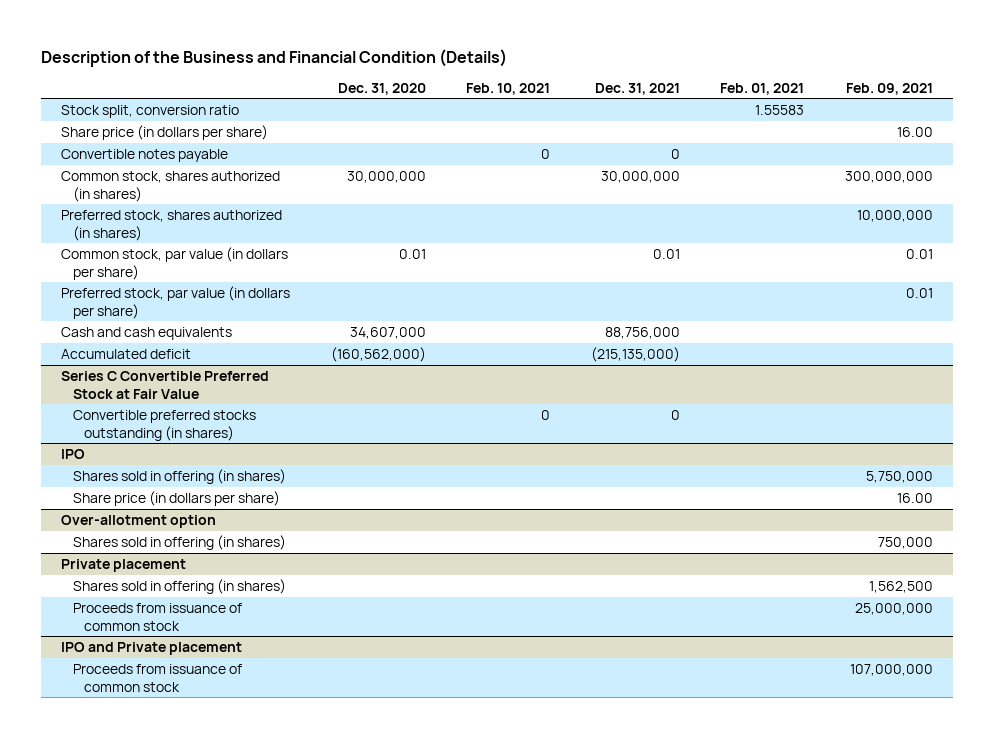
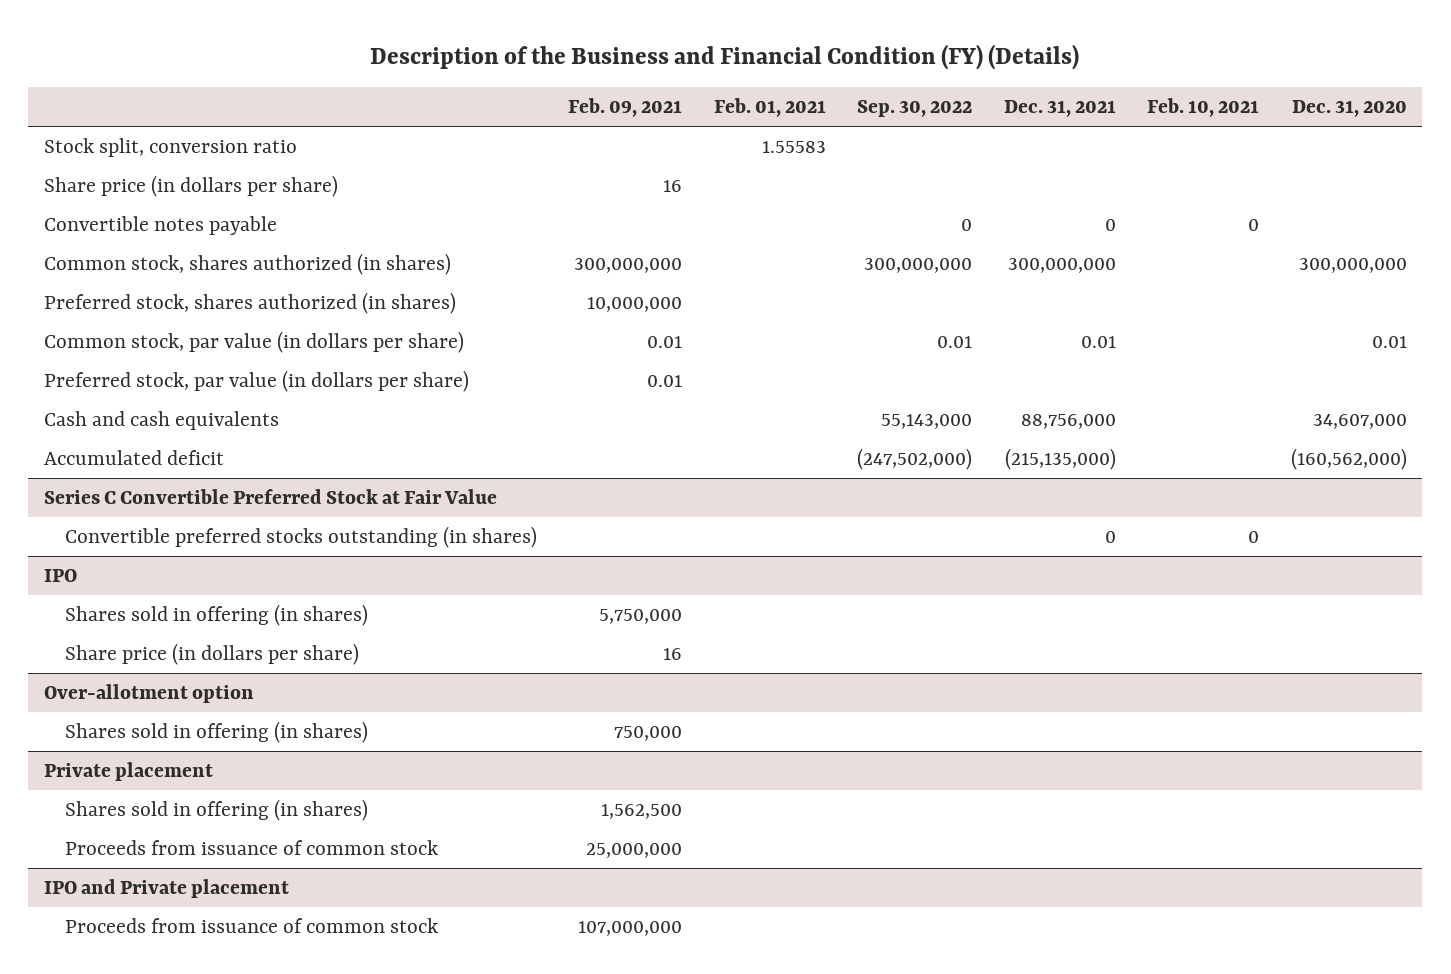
- Description of the Business and Financial Condition (Details)
+ Description of the Business and Financial Condition (FY) (Details)
- | Dec. 31, 2020 | Feb. 10, 2021 | Dec. 31, 2021 | Feb. 01, 2021 | Feb. 09, 2021
+ | Feb. 09, 2021 | Feb. 01, 2021 | Sep. 30, 2022 | Dec. 31, 2021 | Feb. 10, 2021 | Dec. 31, 2020
- Share price (in dollars per share) | | | | | 16.00
+ Share price (in dollars per share) | 16 | | | | |
- Common stock, shares authorized (in shares) | 30,000,000 | | 30,000,000 | | 300,000,000
+ Common stock, shares authorized (in shares) | 300,000,000 | | 300,000,000 | 300,000,000 | | 300,000,000
@ IPO
- Share price (in dollars per share) | | | | | 16.00
+ Share price (in dollars per share) | 16 | | | | |

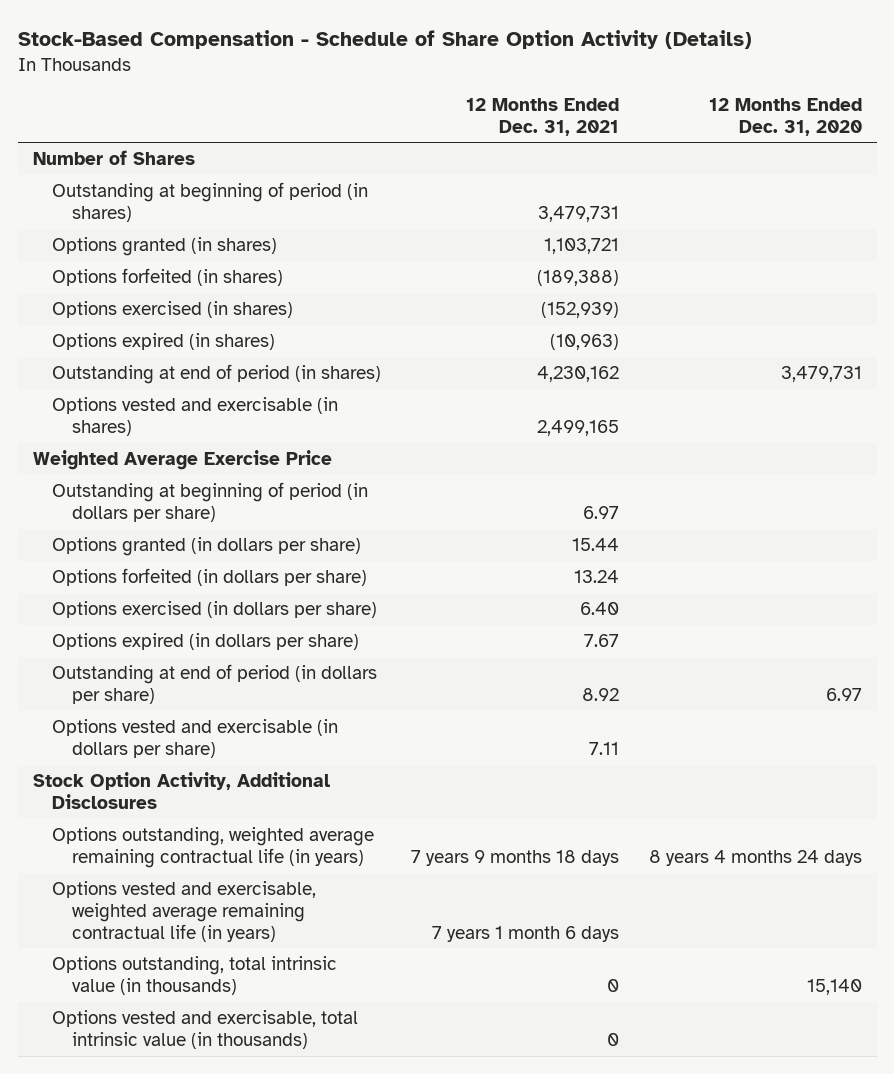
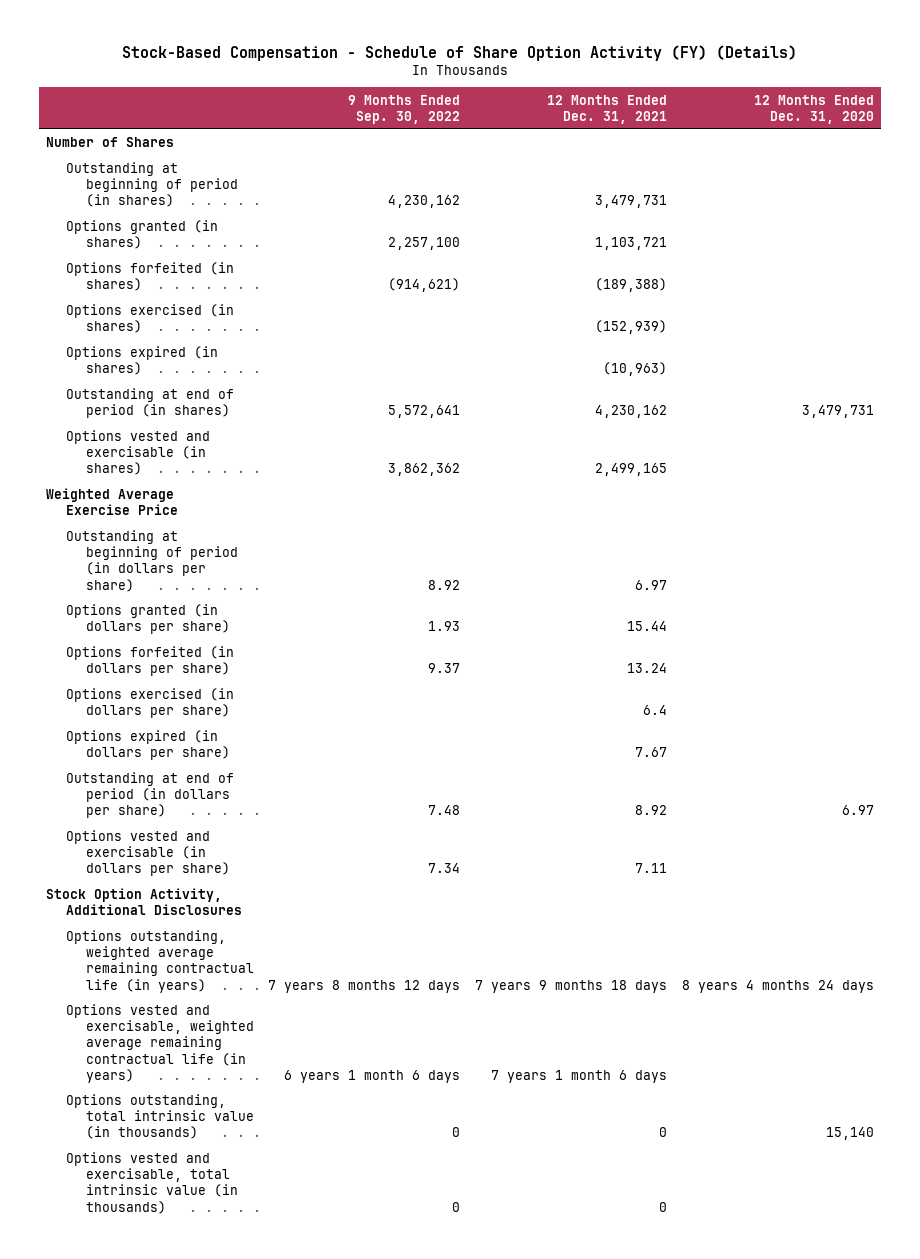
- Stock-Based Compensation - Schedule of Share Option Activity (Details)
+ Stock-Based Compensation - Schedule of Share Option Activity (FY) (Details)
- | 12 Months Ended Dec. 31, 2021 | 12 Months Ended Dec. 31, 2020
+ | 9 Months Ended Sep. 30, 2022 | 12 Months Ended Dec. 31, 2021 | 12 Months Ended Dec. 31, 2020
- Options exercised (in dollars per share) | 6.40 |
+ Options exercised (in dollars per share) | | 6.4 |

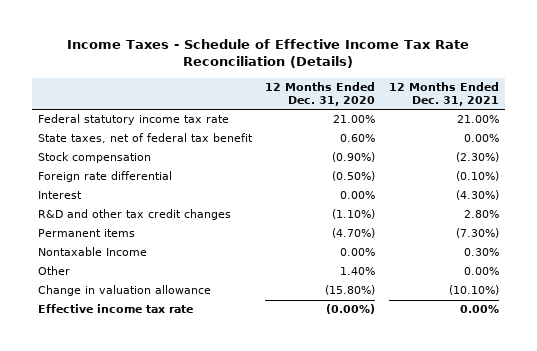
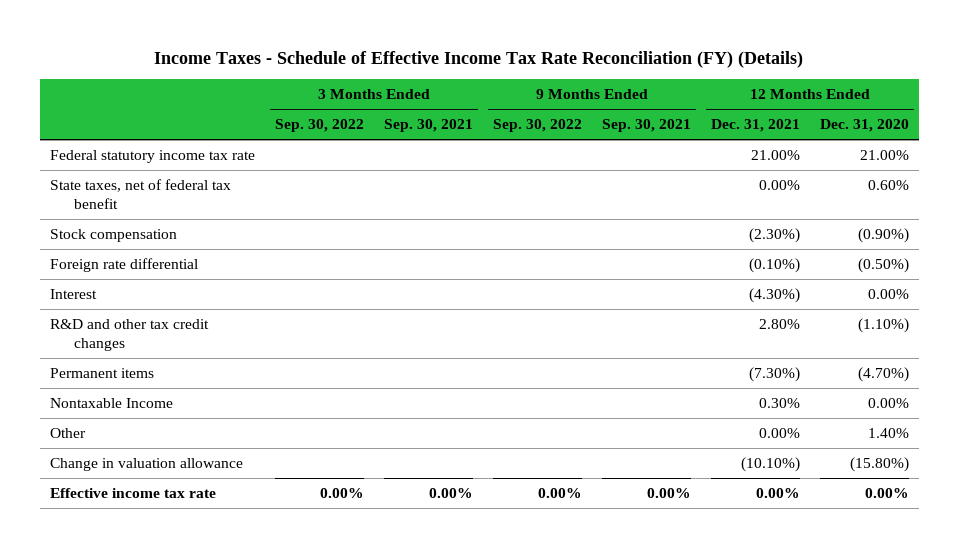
- Income Taxes - Schedule of Effective Income Tax Rate Reconciliation (Details)
+ Income Taxes - Schedule of Effective Income Tax Rate Reconciliation (FY) (Details)
- | 12 Months Ended Dec. 31, 2020 | 12 Months Ended Dec. 31, 2021
+ | 3 Months Ended Sep. 30, 2022 | 3 Months Ended Sep. 30, 2021 | 9 Months Ended Sep. 30, 2022 | 9 Months Ended Sep. 30, 2021 | 12 Months Ended Dec. 31, 2021 | 12 Months Ended Dec. 31, 2020
- Effective income tax rate | (0.00%) | 0.00%
+ Effective income tax rate | 0.00% | 0.00% | 0.00% | 0.00% | 0.00% | 0.00%

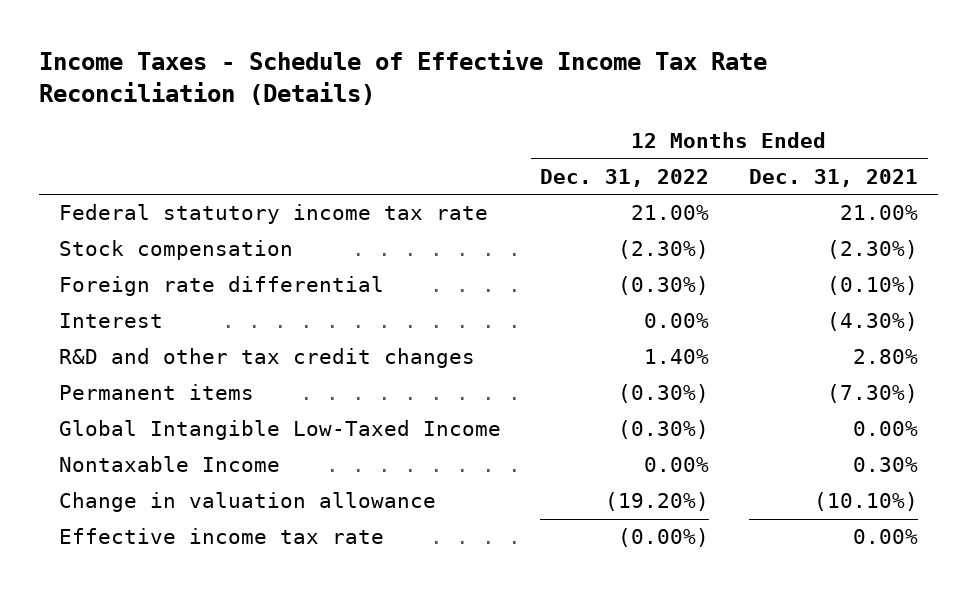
- Income Taxes - Schedule of Effective Income Tax Rate Reconciliation (FY) (Details)
+ Income Taxes - Schedule of Effective Income Tax Rate Reconciliation (Details)
- | 3 Months Ended Sep. 30, 2022 | 3 Months Ended Sep. 30, 2021 | 9 Months Ended Sep. 30, 2022 | 9 Months Ended Sep. 30, 2021 | 12 Months Ended Dec. 31, 2021 | 12 Months Ended Dec. 31, 2020
+ | 12 Months Ended Dec. 31, 2022 | 12 Months Ended Dec. 31, 2021
- State taxes, net of federal tax benefit | | | | | 0.00% | 0.60%
+ Global Intangible Low-Taxed Income | (0.30%) | 0.00%
- Other | | | | | 0.00% | 1.40%

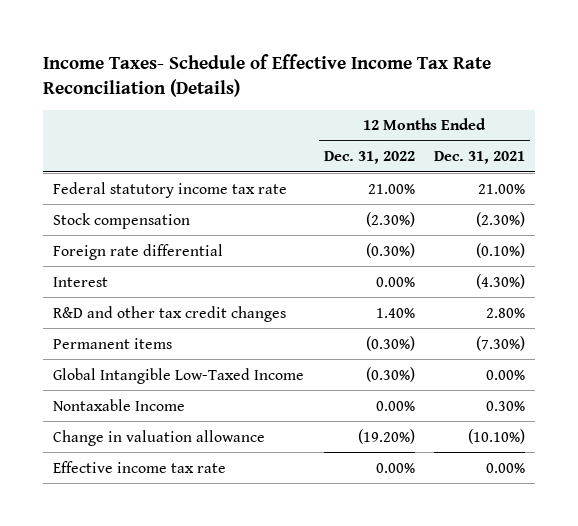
- Income Taxes - Schedule of Effective Income Tax Rate Reconciliation (Details)
+ Income Taxes- Schedule of Effective Income Tax Rate Reconciliation (Details)
- Effective income tax rate | (0.00%) | 0.00%
+ Effective income tax rate | 0.00% | 0.00%

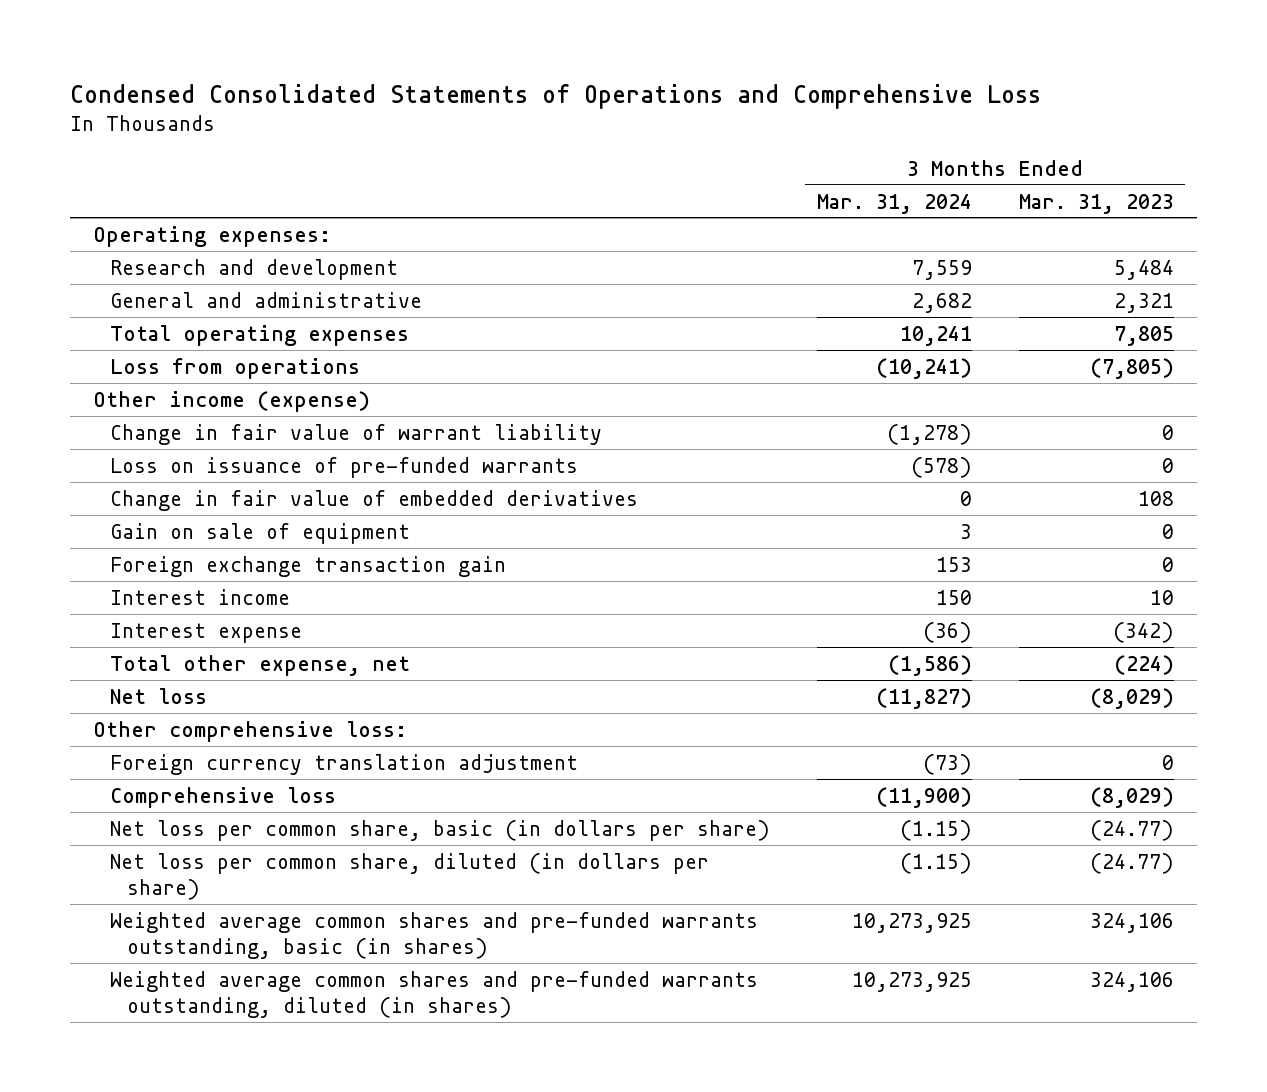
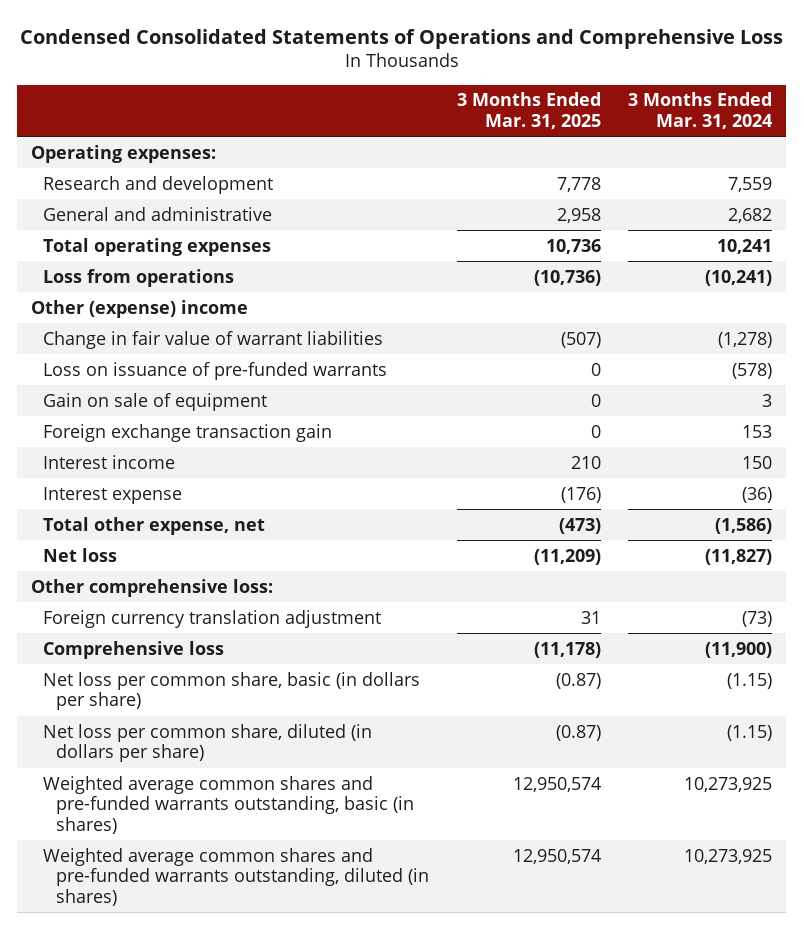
- | 3 Months Ended Mar. 31, 2024 | 3 Months Ended Mar. 31, 2023
+ | 3 Months Ended Mar. 31, 2025 | 3 Months Ended Mar. 31, 2024
- Other income (expense)
- Change in fair value of warrant liability | (1,278) | 0
+ Other (expense) income
+ Change in fair value of warrant liabilities | (507) | (1,278)
- Change in fair value of embedded derivatives | 0 | 108

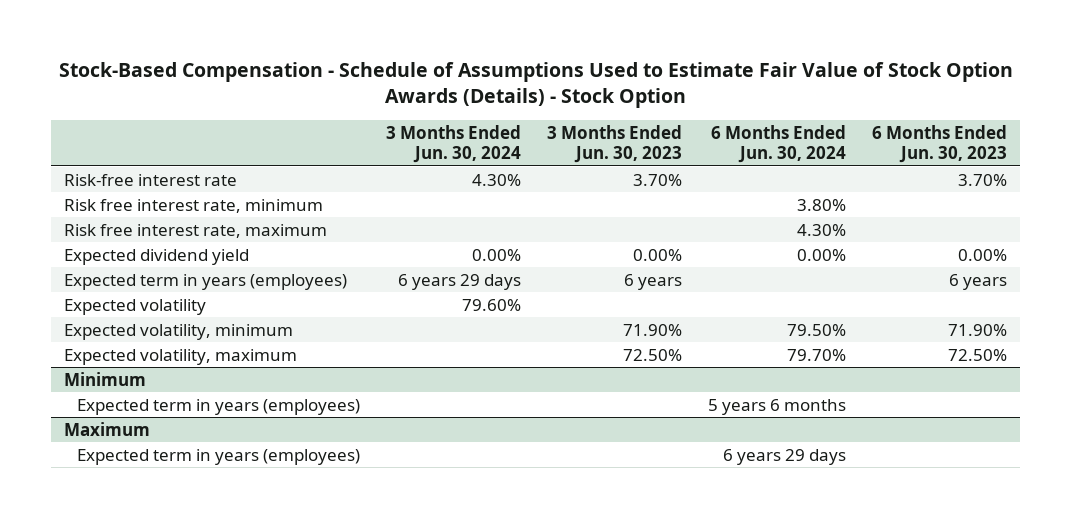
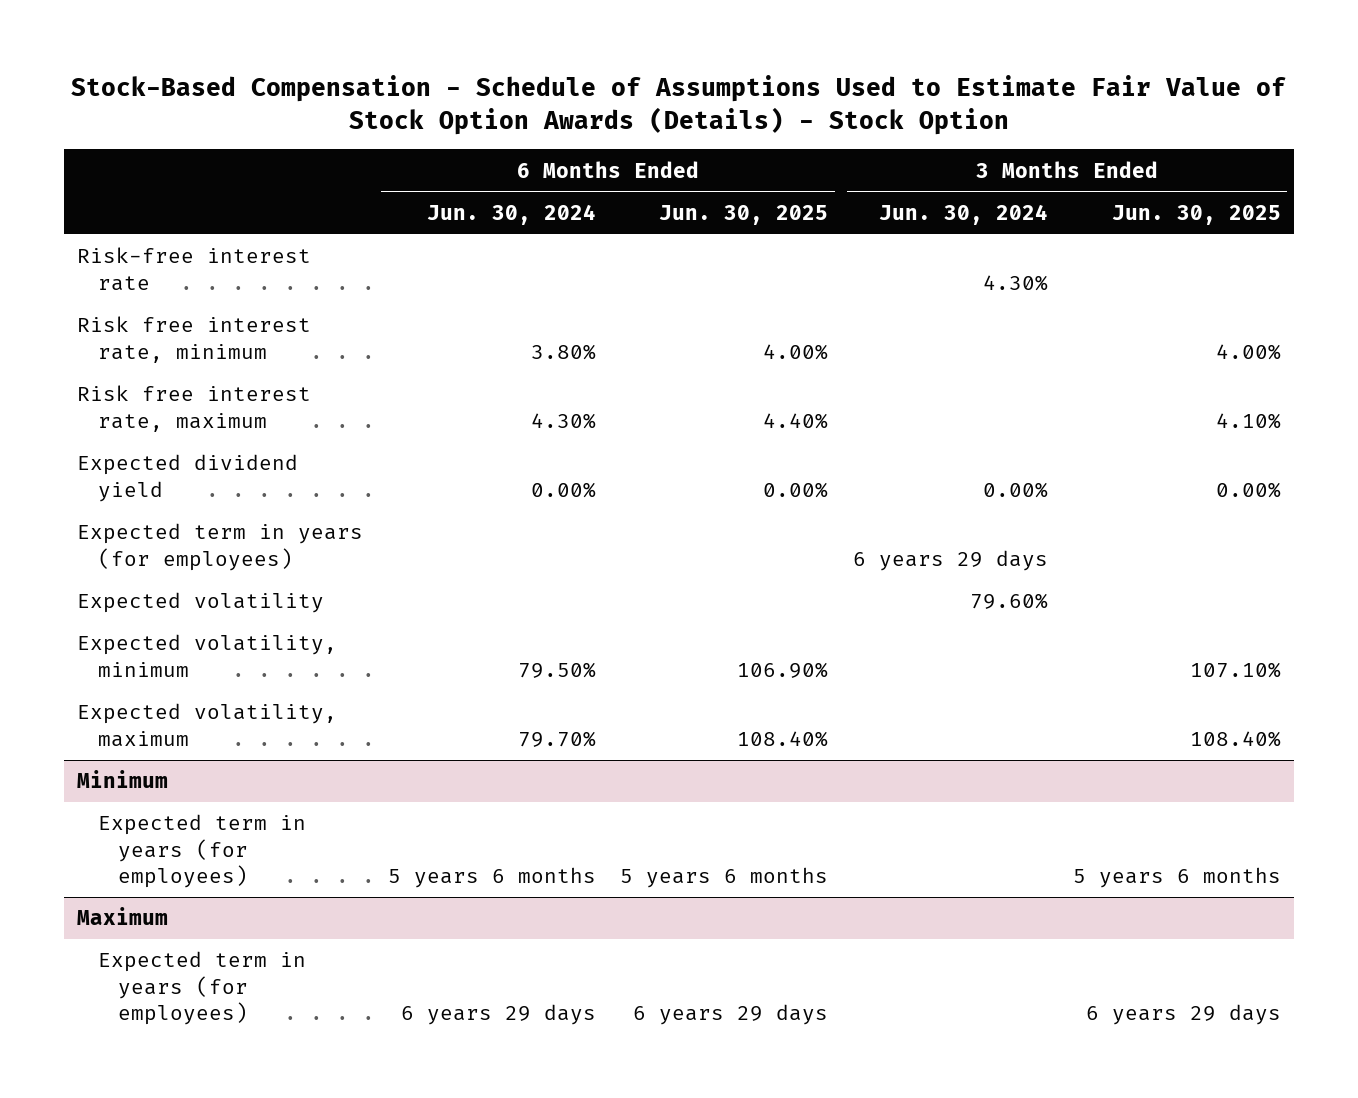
- | 3 Months Ended Jun. 30, 2024 | 3 Months Ended Jun. 30, 2023 | 6 Months Ended Jun. 30, 2024 | 6 Months Ended Jun. 30, 2023
+ | 6 Months Ended Jun. 30, 2024 | 6 Months Ended Jun. 30, 2025 | 3 Months Ended Jun. 30, 2024 | 3 Months Ended Jun. 30, 2025
- Expected term in years (employees) | 6 years 29 days | 6 years | | 6 years
+ Expected term in years (for employees) | | | 6 years 29 days |
@ Minimum
- Expected term in years (employees) | | | 5 years 6 months |
+ Expected term in years (for employees) | 5 years 6 months | 5 years 6 months | | 5 years 6 months
@ Maximum
- Expected term in years (employees) | | | 6 years 29 days |
+ Expected term in years (for employees) | 6 years 29 days | 6 years 29 days | | 6 years 29 days

